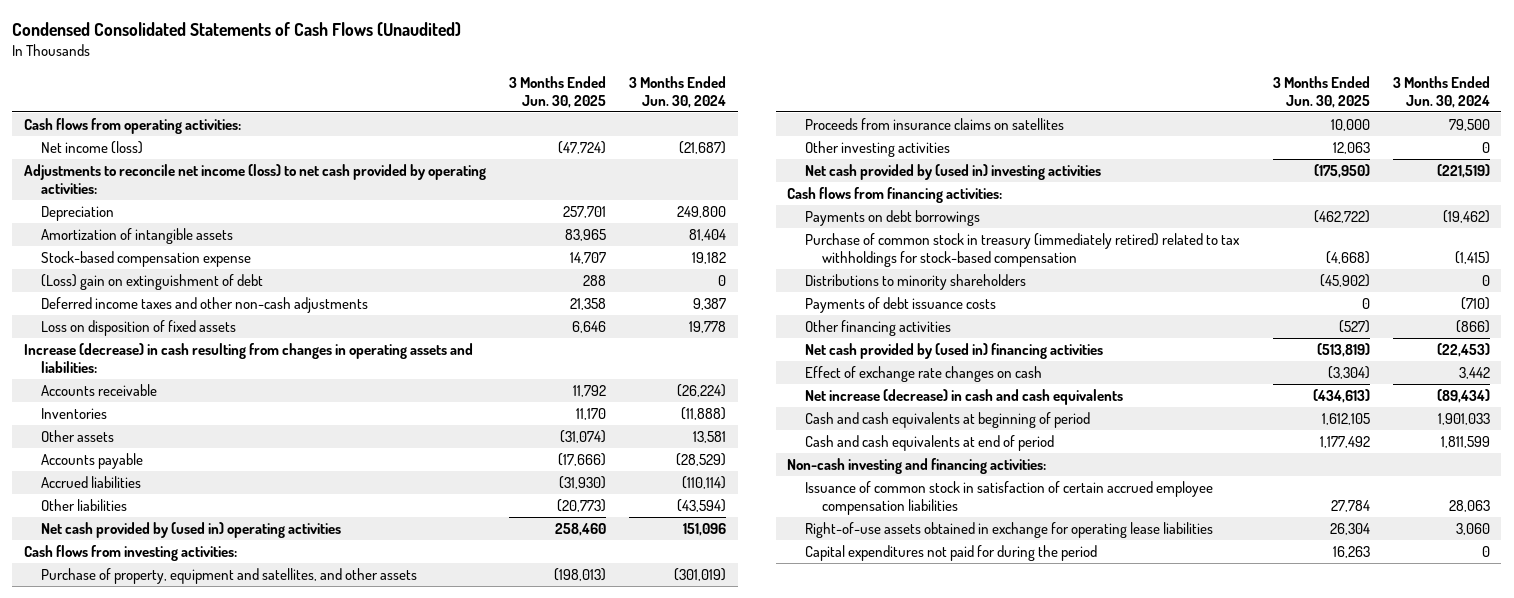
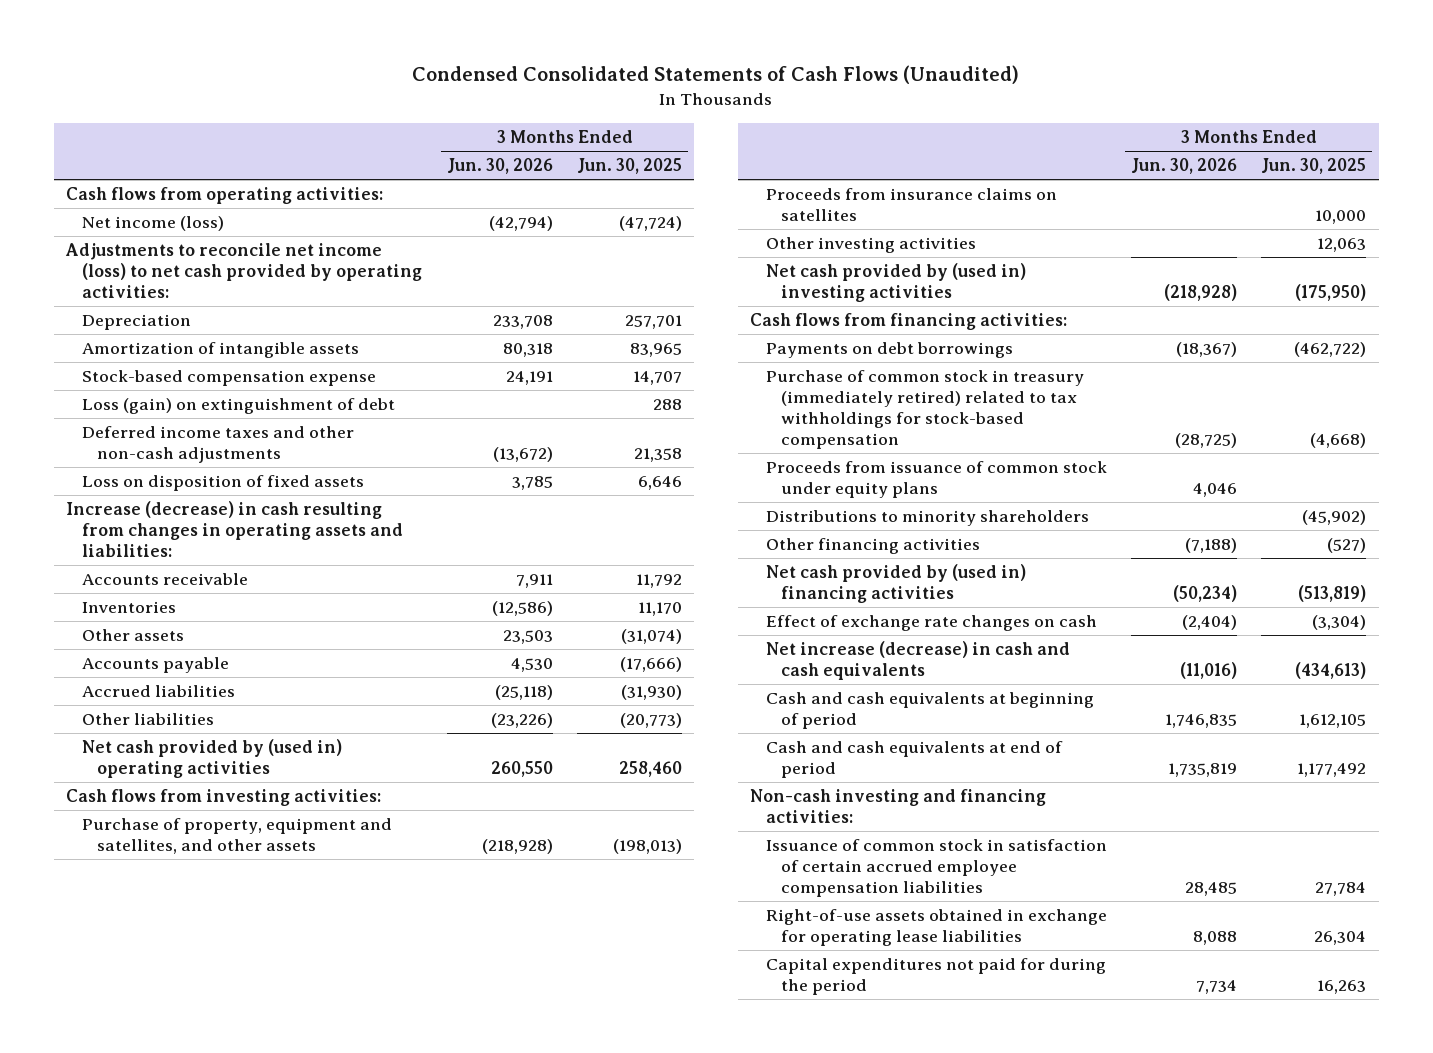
- | 3 Months Ended Jun. 30, 2025 | 3 Months Ended Jun. 30, 2024
+ | 3 Months Ended Jun. 30, 2026 | 3 Months Ended Jun. 30, 2025
- (Loss) gain on extinguishment of debt | 288 | 0
+ Loss (gain) on extinguishment of debt | | 288
+ Proceeds from issuance of common stock under equity plans | 4,046 |
- Payments of debt issuance costs | 0 | (710)

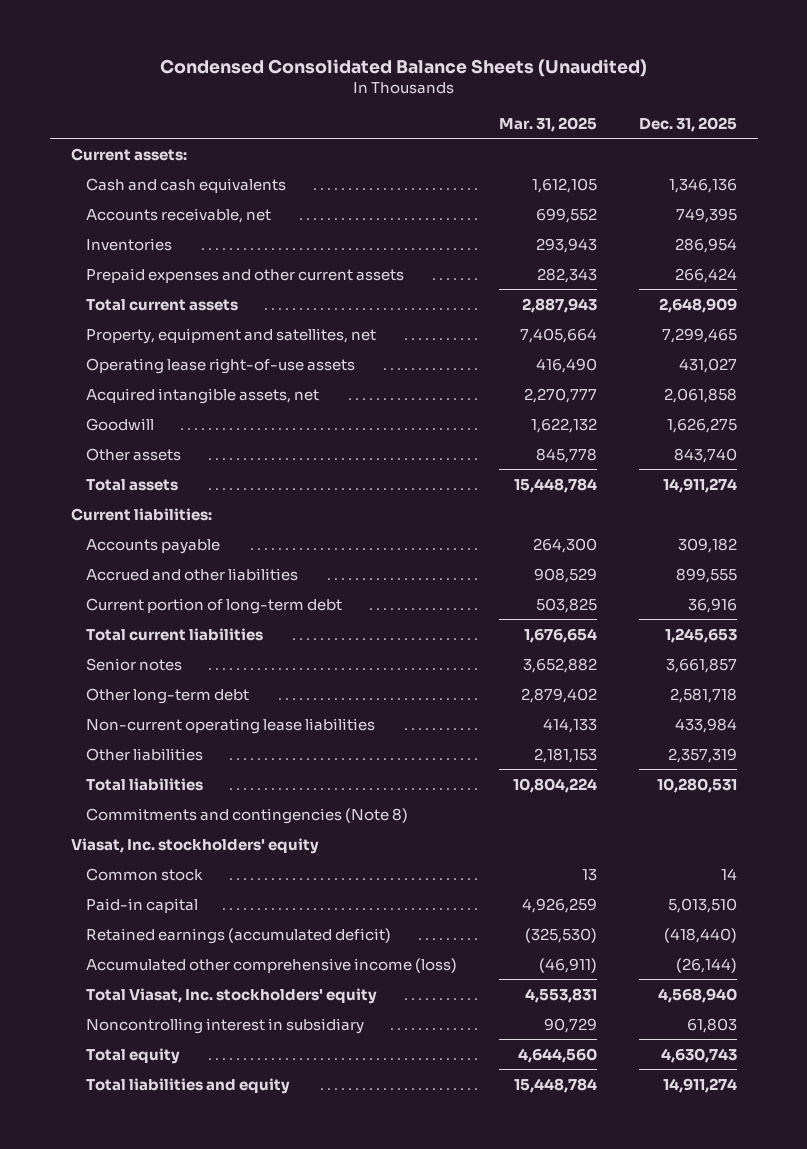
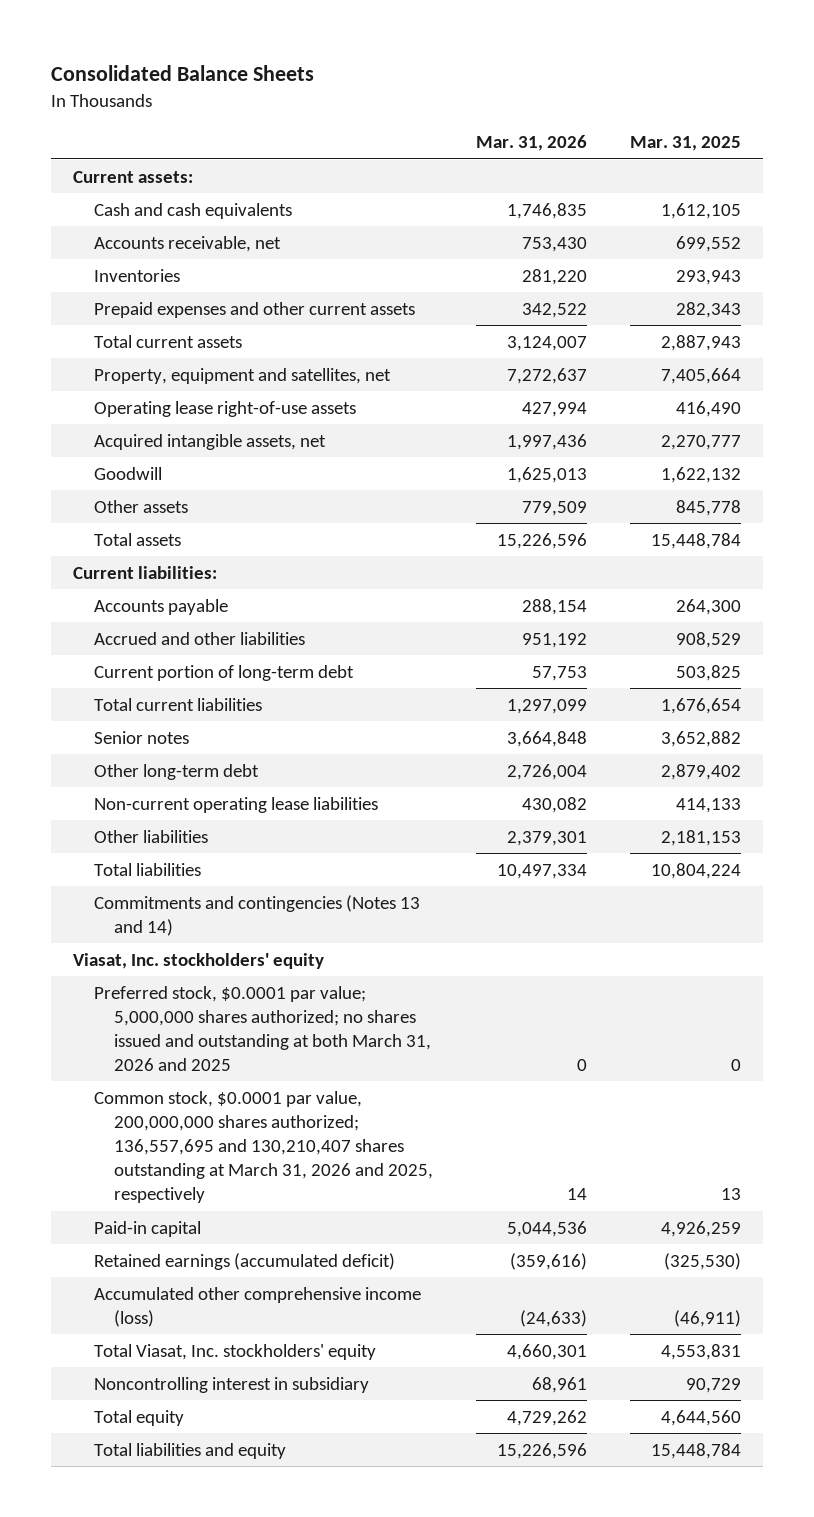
- Condensed Consolidated Balance Sheets (Unaudited)
+ Consolidated Balance Sheets
- | Mar. 31, 2025 | Dec. 31, 2025
+ | Mar. 31, 2026 | Mar. 31, 2025
- Commitments and contingencies (Note 8)
+ Commitments and contingencies (Notes 13 and 14)
- Common stock | 13 | 14
+ Preferred stock, $0.0001 par value; 5,000,000 shares authorized; no shares issued and outstanding at both March 31, 2026 and 2025 | 0 | 0
+ Common stock, $0.0001 par value, 200,000,000 shares authorized; 136,557,695 and 130,210,407 shares outstanding at March 31, 2026 and 2025, respectively | 14 | 13

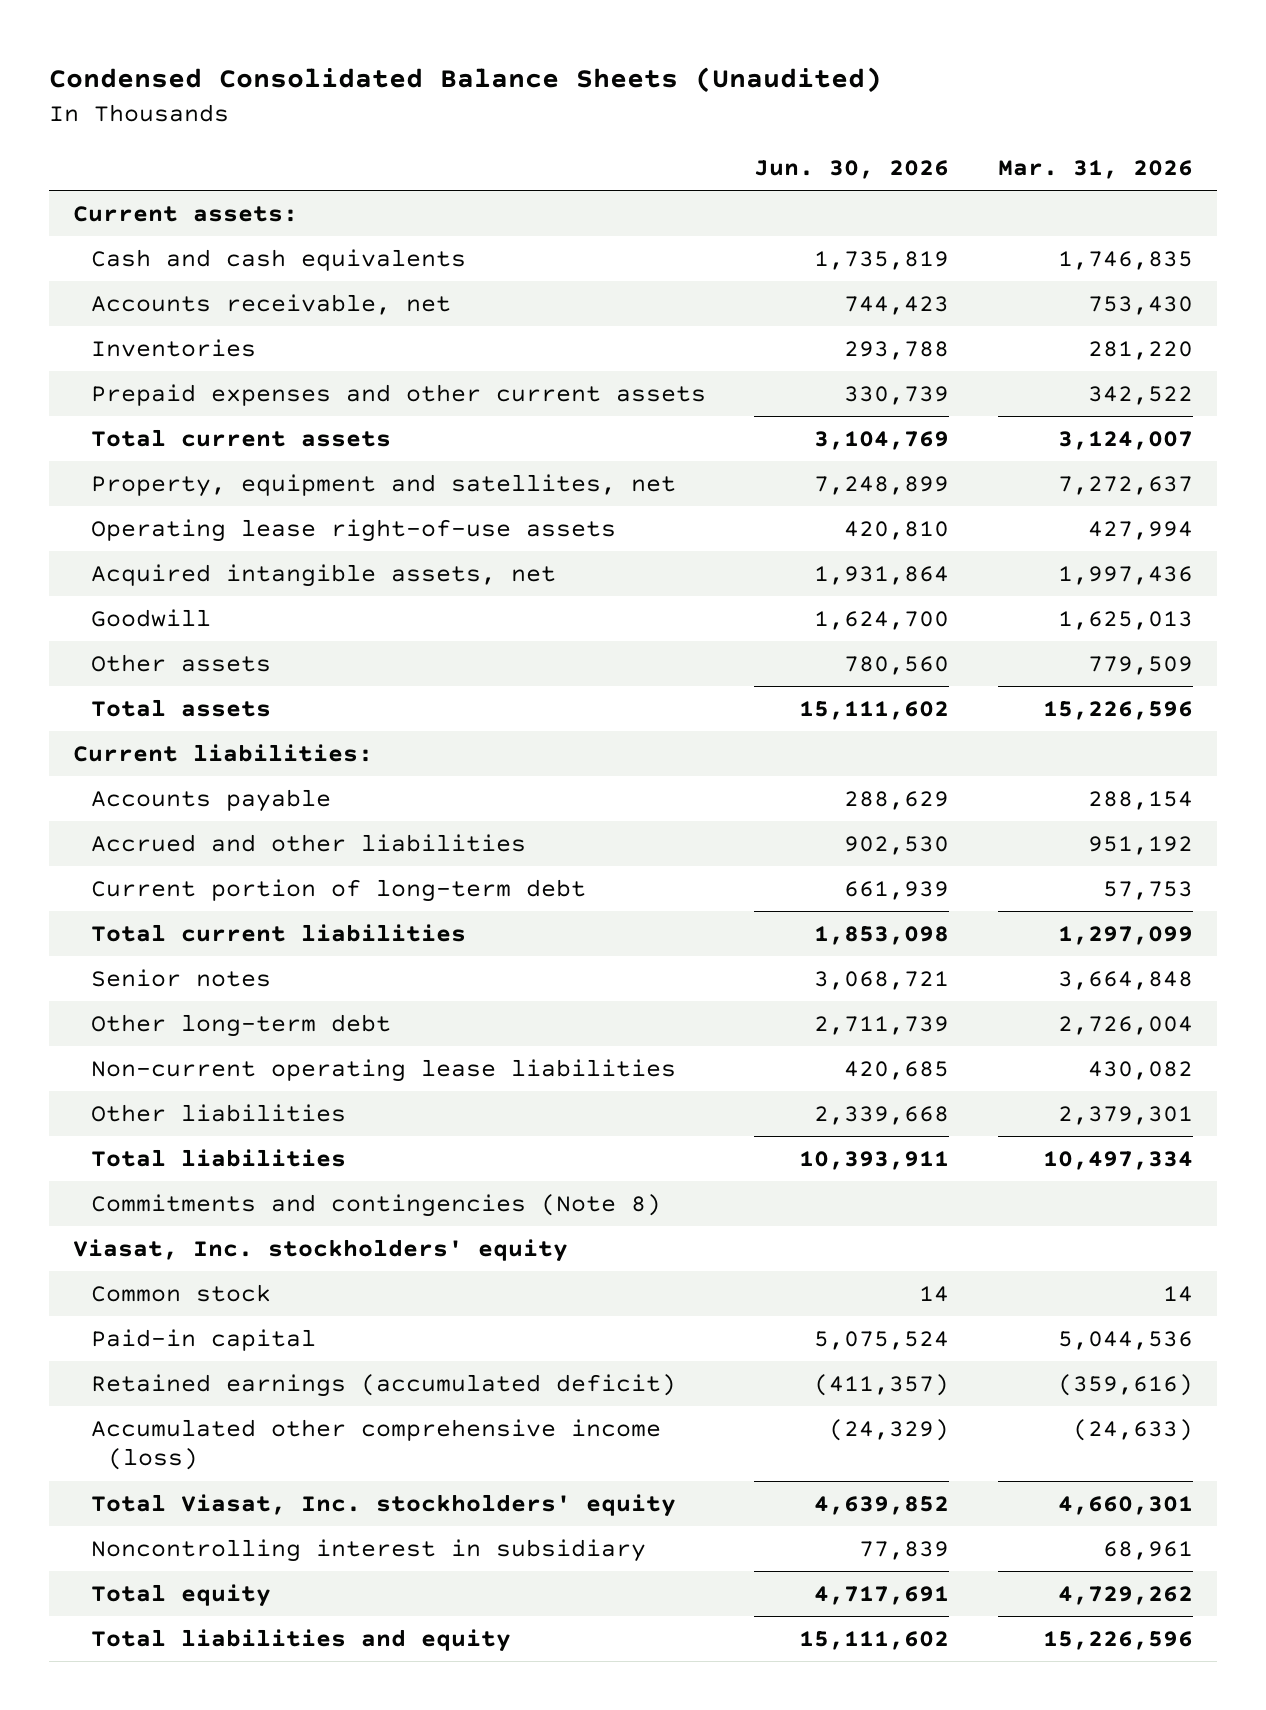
- Consolidated Balance Sheets
+ Condensed Consolidated Balance Sheets (Unaudited)
- | Mar. 31, 2026 | Mar. 31, 2025
+ | Jun. 30, 2026 | Mar. 31, 2026
- Commitments and contingencies (Notes 13 and 14)
+ Commitments and contingencies (Note 8)
- Preferred stock, $0.0001 par value; 5,000,000 shares authorized; no shares issued and outstanding at both March 31, 2026 and 2025 | 0 | 0
- Common stock, $0.0001 par value, 200,000,000 shares authorized; 136,557,695 and 130,210,407 shares outstanding at March 31, 2026 and 2025, respectively | 14 | 13
+ Common stock | 14 | 14

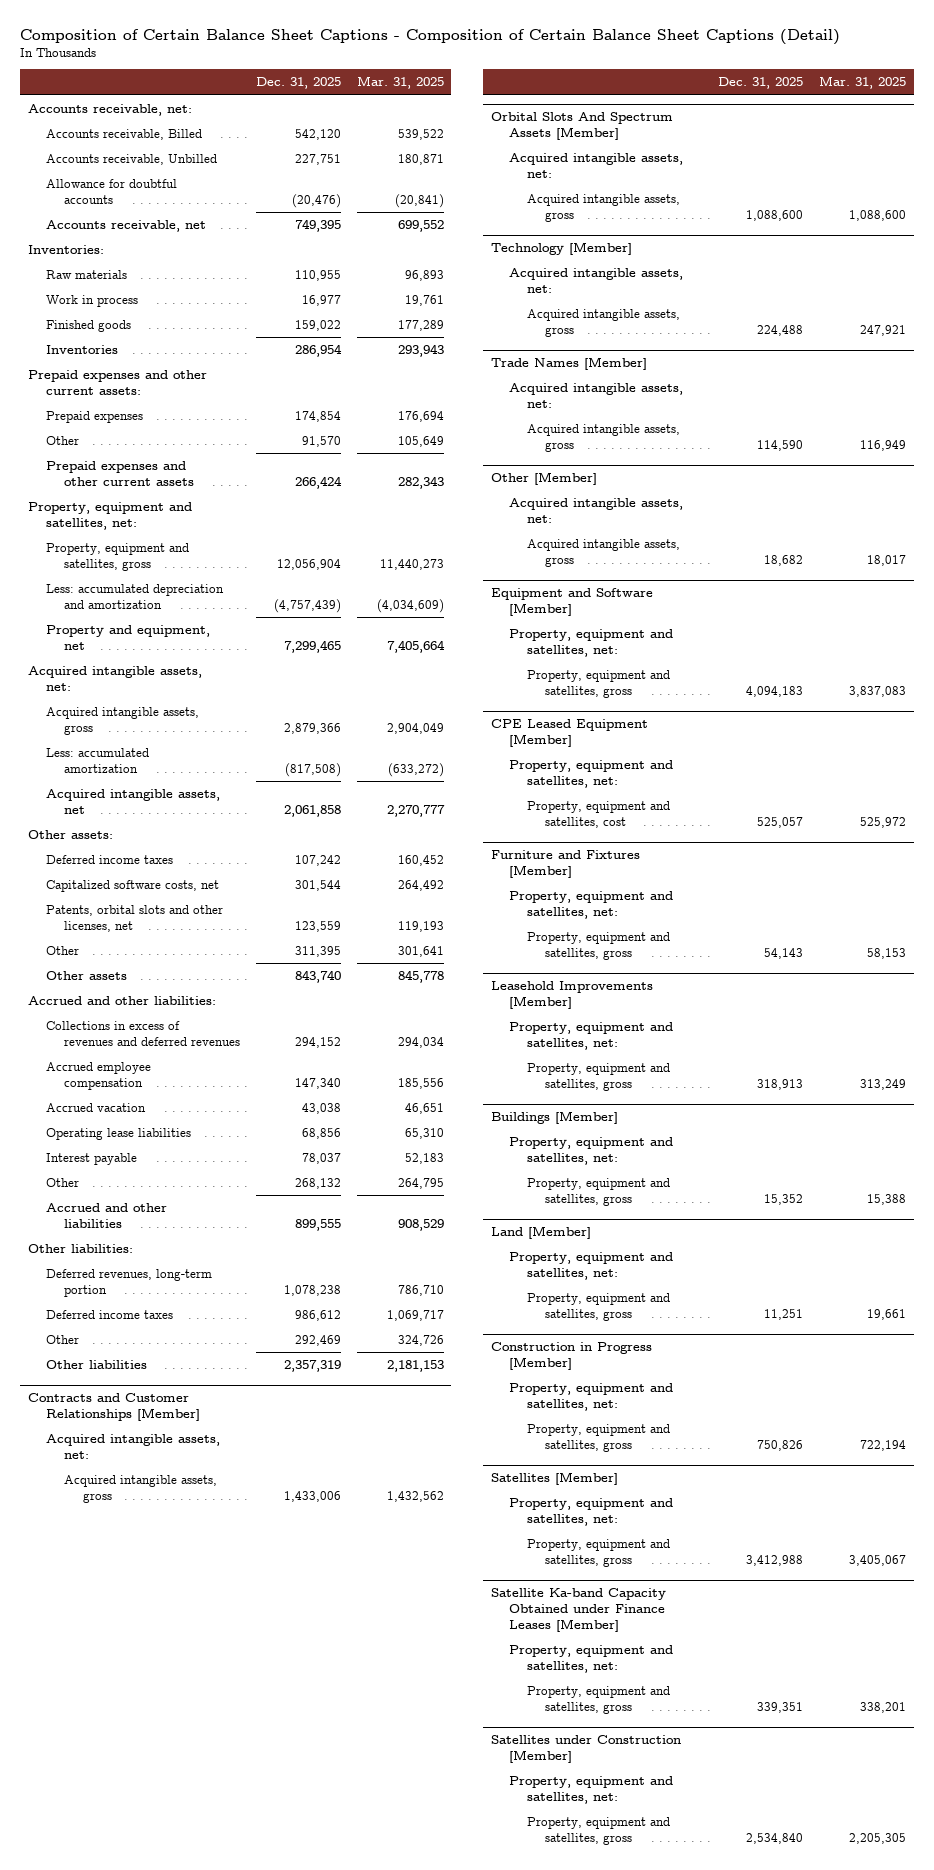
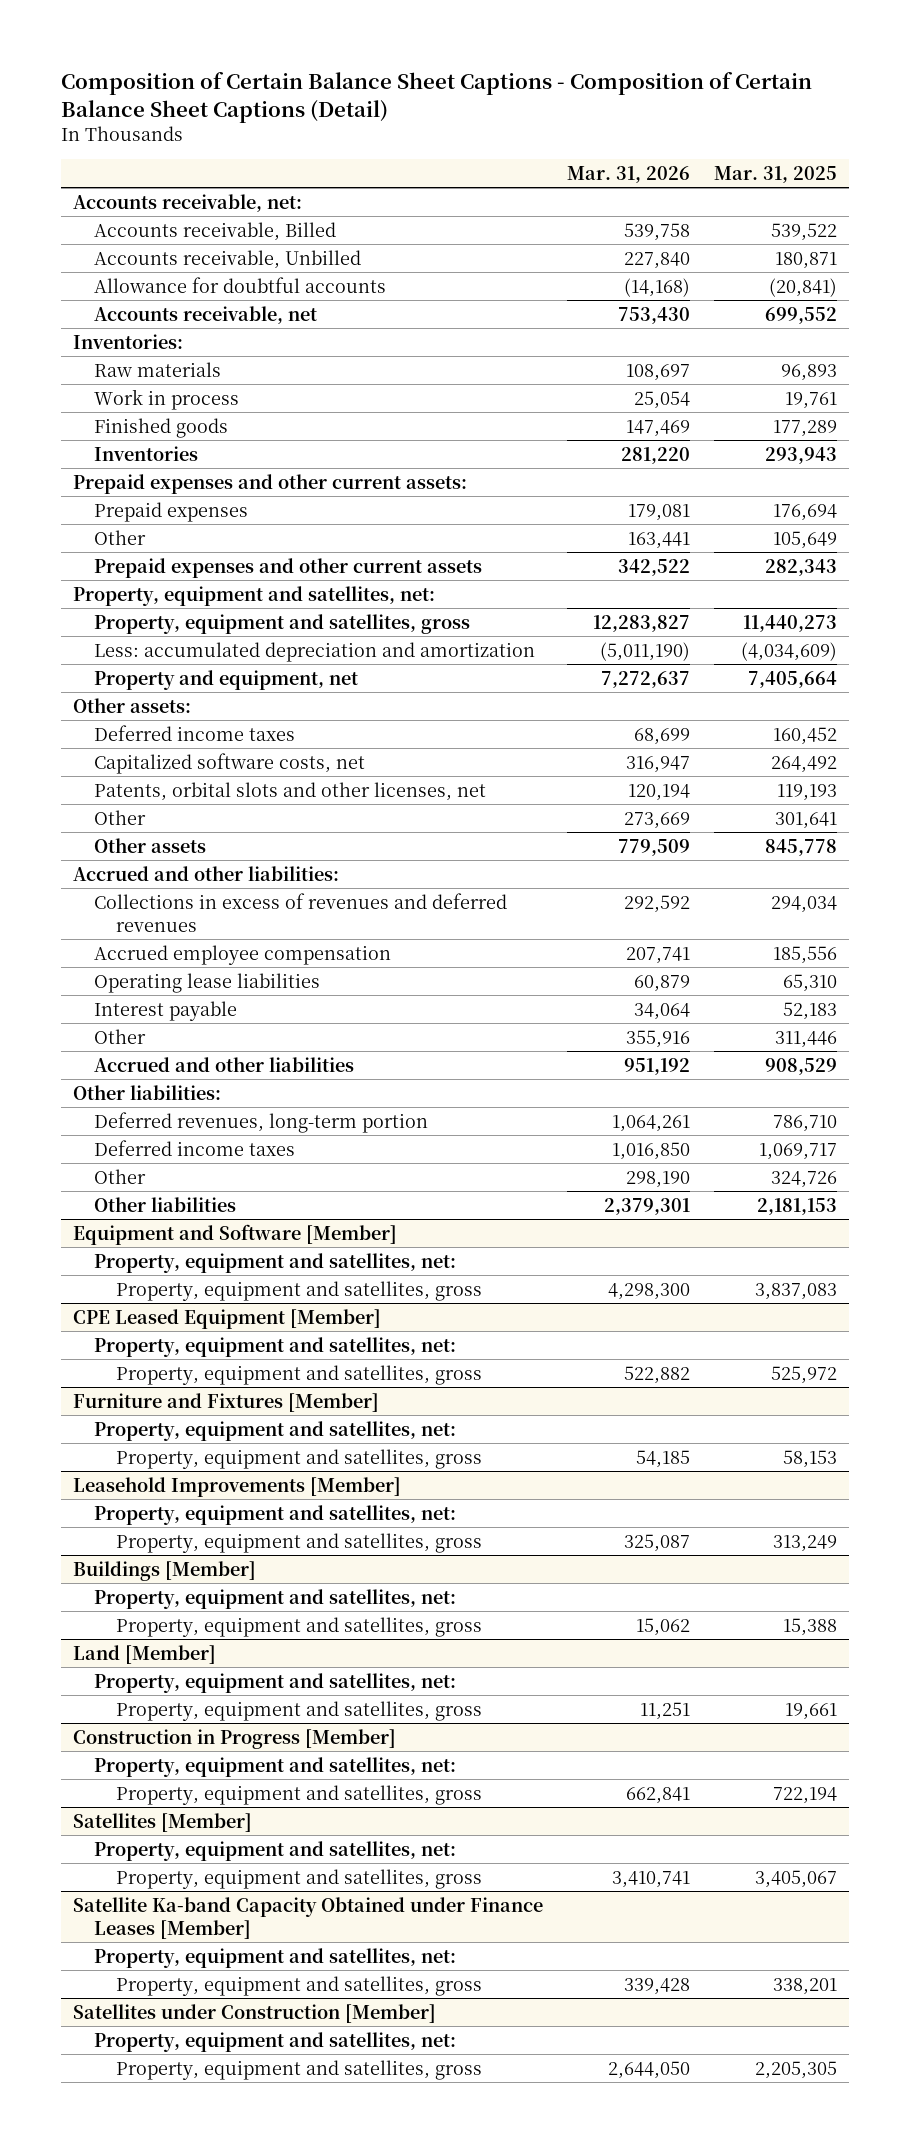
- | Dec. 31, 2025 | Mar. 31, 2025
+ | Mar. 31, 2026 | Mar. 31, 2025
- Acquired intangible assets, net:
- Acquired intangible assets, gross | 2,879,366 | 2,904,049
- Less: accumulated amortization | (817,508) | (633,272)
- Acquired intangible assets, net | 2,061,858 | 2,270,777
- Accrued vacation | 43,038 | 46,651
- Other | 268,132 | 264,795
+ Other | 355,916 | 311,446
- Contracts and Customer Relationships [Member]
- Acquired intangible assets, net:
- Acquired intangible assets, gross | 1,433,006 | 1,432,562
- Orbital Slots And Spectrum Assets [Member]
- Acquired intangible assets, net:
- Acquired intangible assets, gross | 1,088,600 | 1,088,600
- Technology [Member]
- Acquired intangible assets, net:
- Acquired intangible assets, gross | 224,488 | 247,921
- Trade Names [Member]
- Acquired intangible assets, net:
- Acquired intangible assets, gross | 114,590 | 116,949
- Other [Member]
- Acquired intangible assets, net:
- Acquired intangible assets, gross | 18,682 | 18,017
@ CPE Leased Equipment [Member]
- Property, equipment and satellites, cost | 525,057 | 525,972
+ Property, equipment and satellites, gross | 522,882 | 525,972

